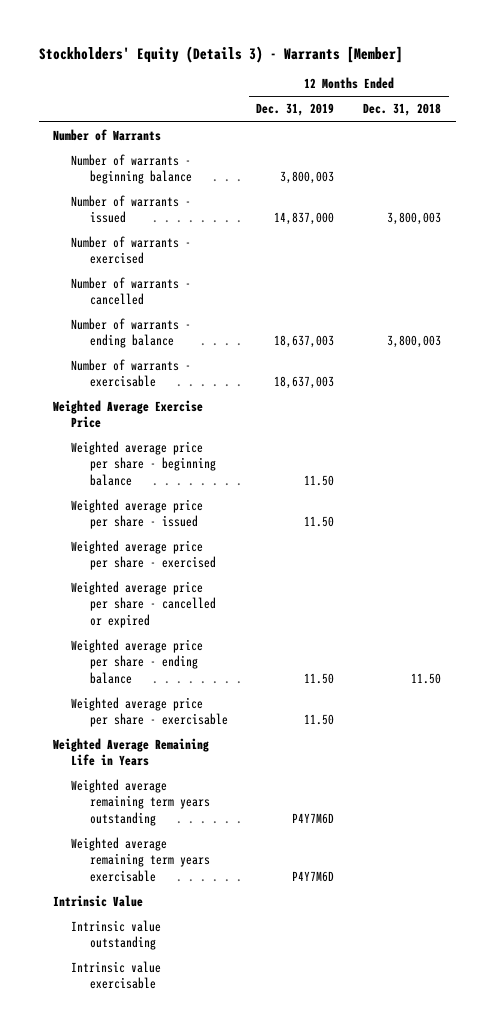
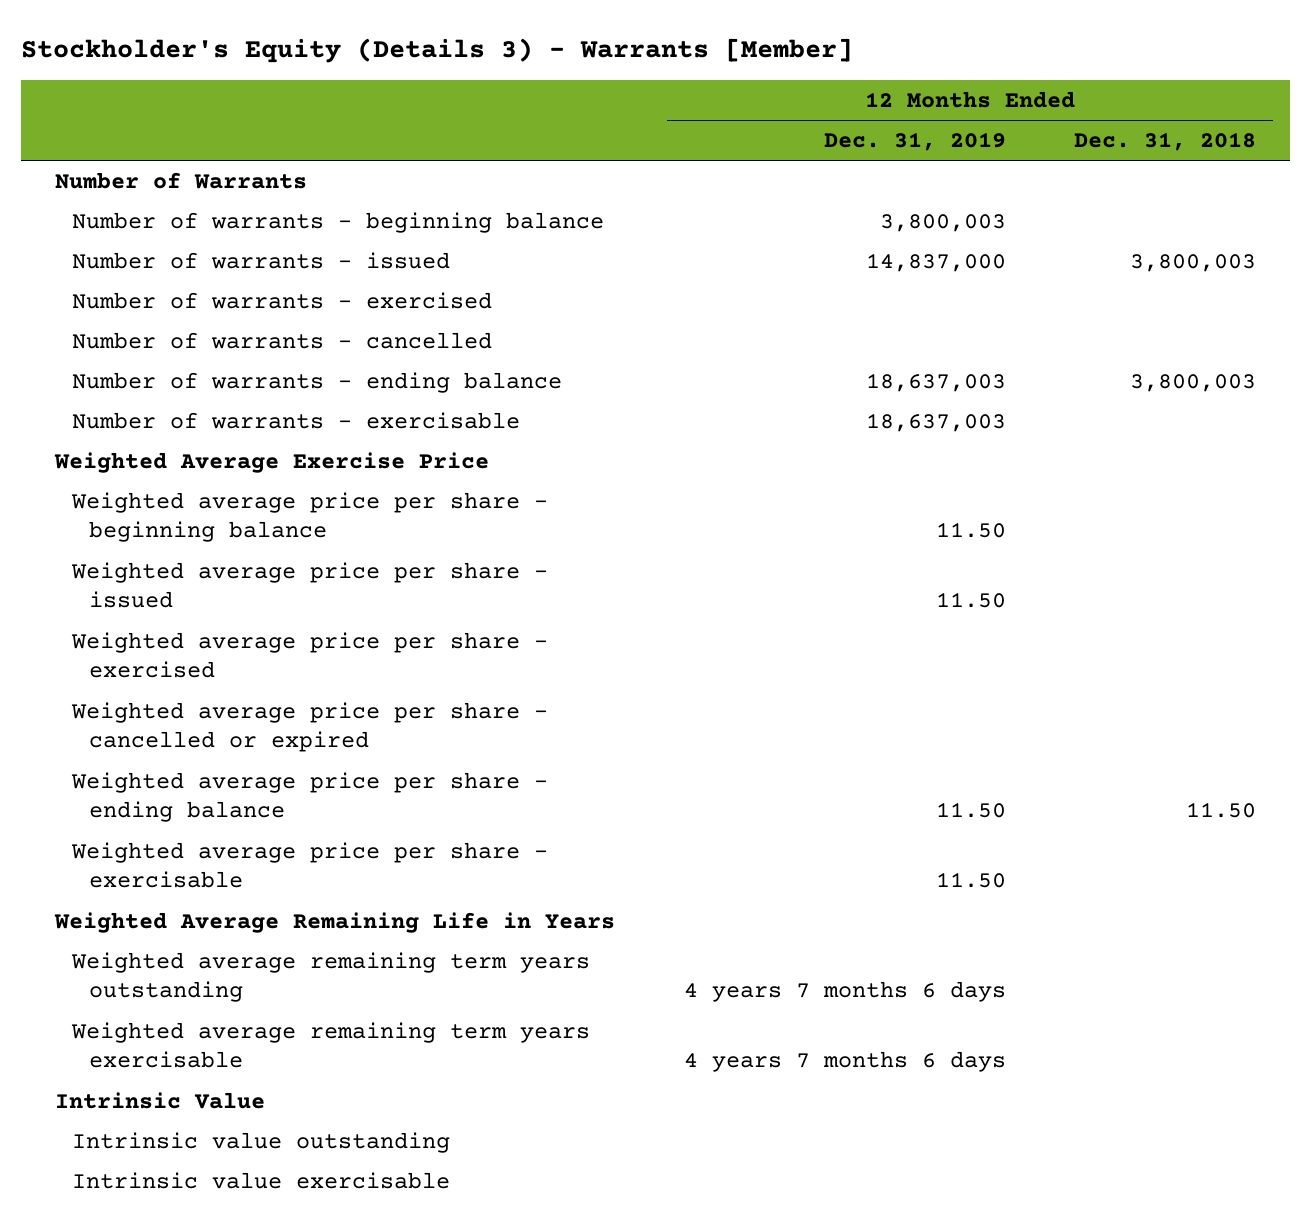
- Stockholders' Equity (Details 3) - Warrants [Member]
+ Stockholder's Equity (Details 3) - Warrants [Member]
- Weighted average remaining term years outstanding | P4Y7M6D |
- Weighted average remaining term years exercisable | P4Y7M6D |
+ Weighted average remaining term years outstanding | 4 years 7 months 6 days |
+ Weighted average remaining term years exercisable | 4 years 7 months 6 days |

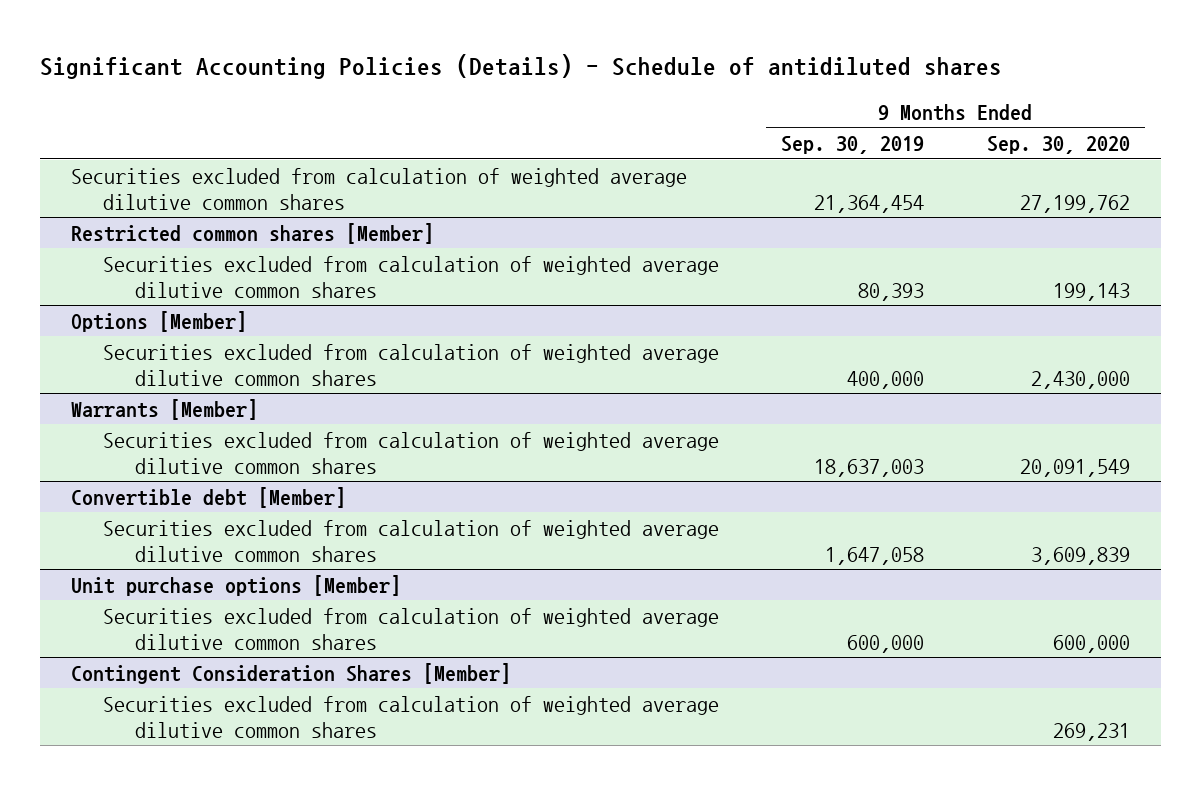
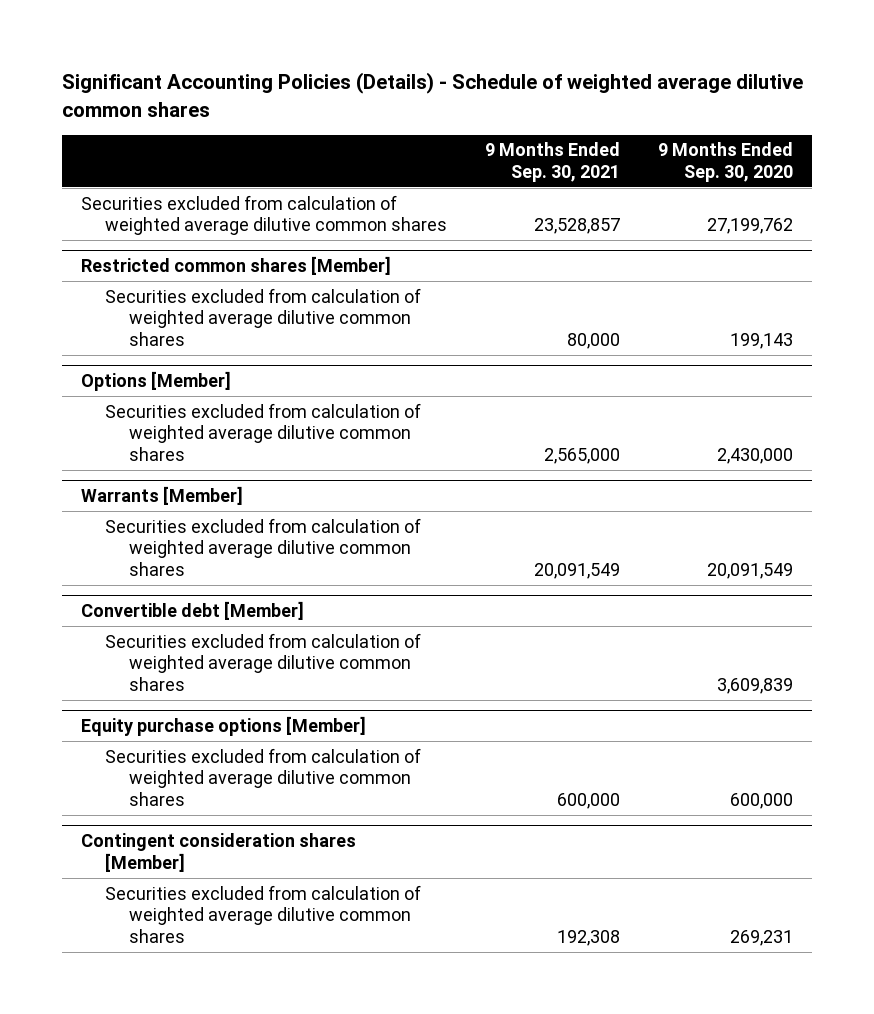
- Significant Accounting Policies (Details) - Schedule of antidiluted shares
+ Significant Accounting Policies (Details) - Schedule of weighted average dilutive common shares
- | 9 Months Ended Sep. 30, 2019 | 9 Months Ended Sep. 30, 2020
+ | 9 Months Ended Sep. 30, 2021 | 9 Months Ended Sep. 30, 2020
- Unit purchase options [Member]
+ Equity purchase options [Member]
- Contingent Consideration Shares [Member]
+ Contingent consideration shares [Member]

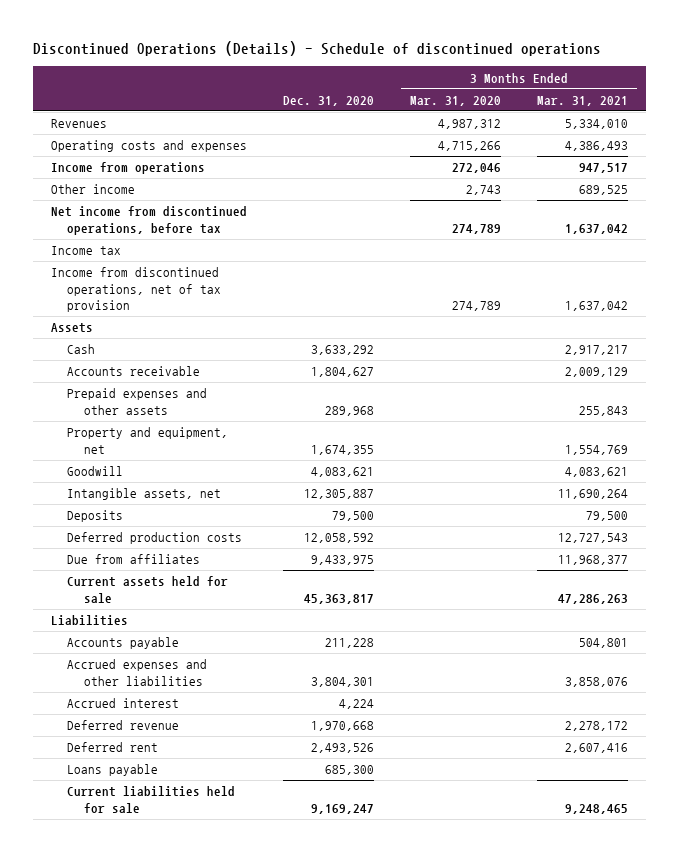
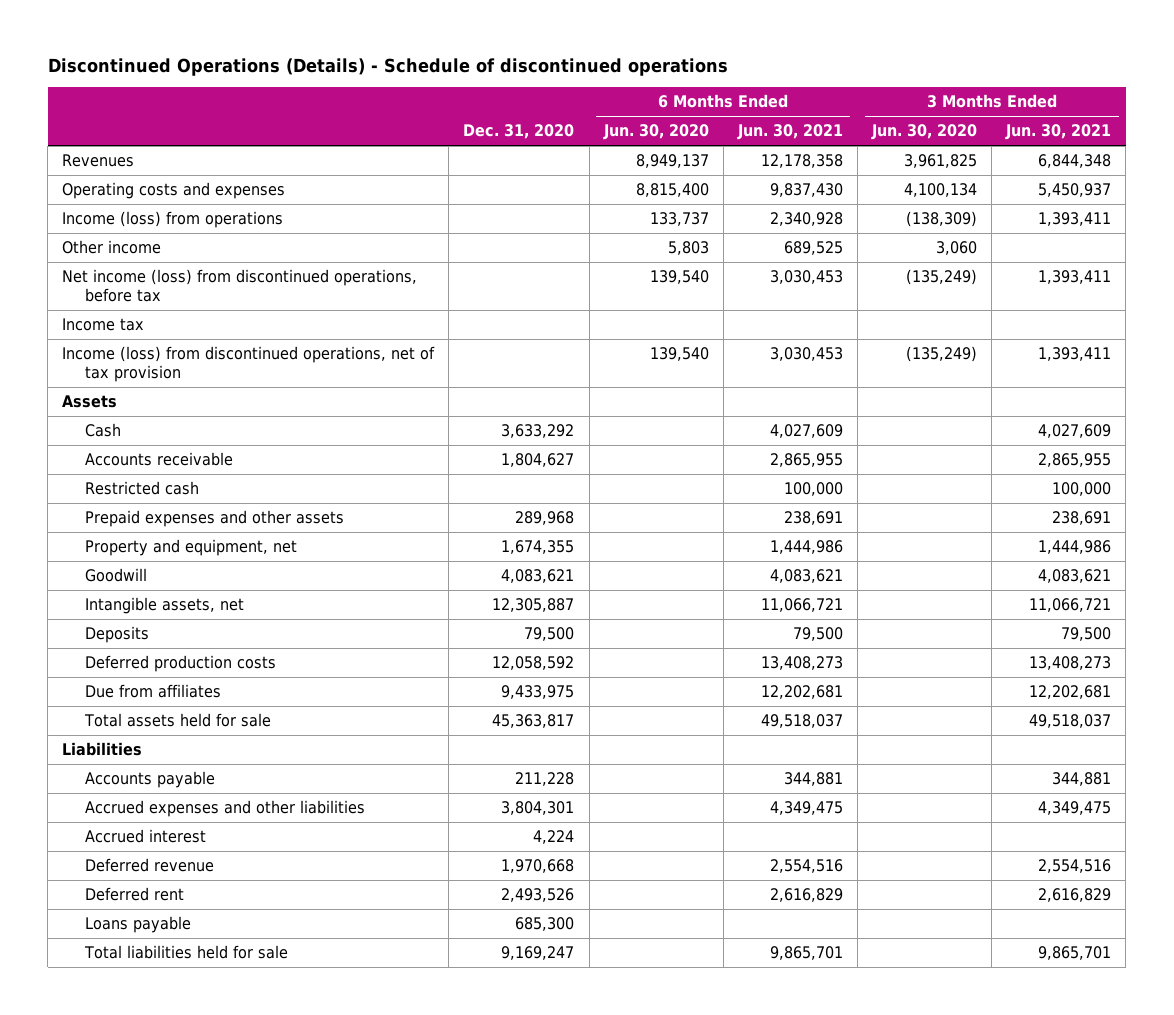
- | Dec. 31, 2020 | 3 Months Ended Mar. 31, 2020 | 3 Months Ended Mar. 31, 2021
+ | Dec. 31, 2020 | 6 Months Ended Jun. 30, 2020 | 6 Months Ended Jun. 30, 2021 | 3 Months Ended Jun. 30, 2020 | 3 Months Ended Jun. 30, 2021
- Income from operations | | 272,046 | 947,517
+ Income (loss) from operations | | 133,737 | 2,340,928 | (138,309) | 1,393,411
- Net income from discontinued operations, before tax | | 274,789 | 1,637,042
+ Net income (loss) from discontinued operations, before tax | | 139,540 | 3,030,453 | (135,249) | 1,393,411
- Income from discontinued operations, net of tax provision | | 274,789 | 1,637,042
+ Income (loss) from discontinued operations, net of tax provision | | 139,540 | 3,030,453 | (135,249) | 1,393,411
+ Restricted cash | | | 100,000 | | 100,000
- Current assets held for sale | 45,363,817 | | 47,286,263
+ Total assets held for sale | 45,363,817 | | 49,518,037 | | 49,518,037
- Current liabilities held for sale | 9,169,247 | | 9,248,465
+ Total liabilities held for sale | 9,169,247 | | 9,865,701 | | 9,865,701

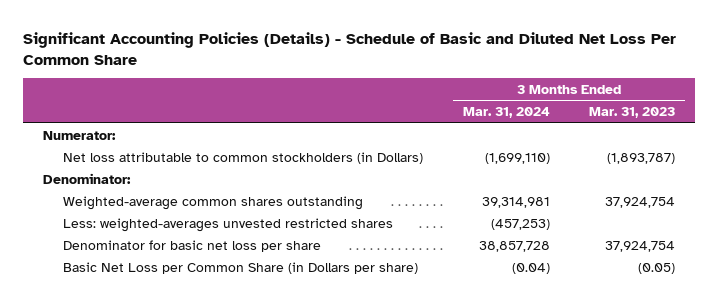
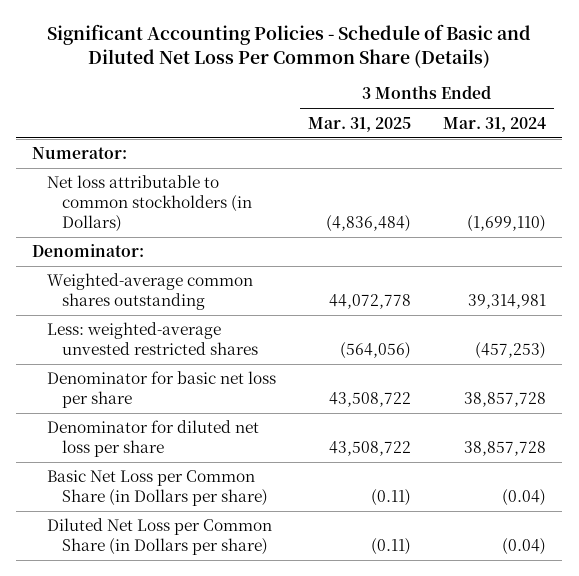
- Significant Accounting Policies (Details) - Schedule of Basic and Diluted Net Loss Per Common Share
+ Significant Accounting Policies - Schedule of Basic and Diluted Net Loss Per Common Share (Details)
- | 3 Months Ended Mar. 31, 2024 | 3 Months Ended Mar. 31, 2023
+ | 3 Months Ended Mar. 31, 2025 | 3 Months Ended Mar. 31, 2024
- Less: weighted-averages unvested restricted shares | (457,253) |
+ Less: weighted-average unvested restricted shares | (564,056) | (457,253)
+ Denominator for diluted net loss per share | 43,508,722 | 38,857,728
+ Diluted Net Loss per Common Share (in Dollars per share) | (0.11) | (0.04)

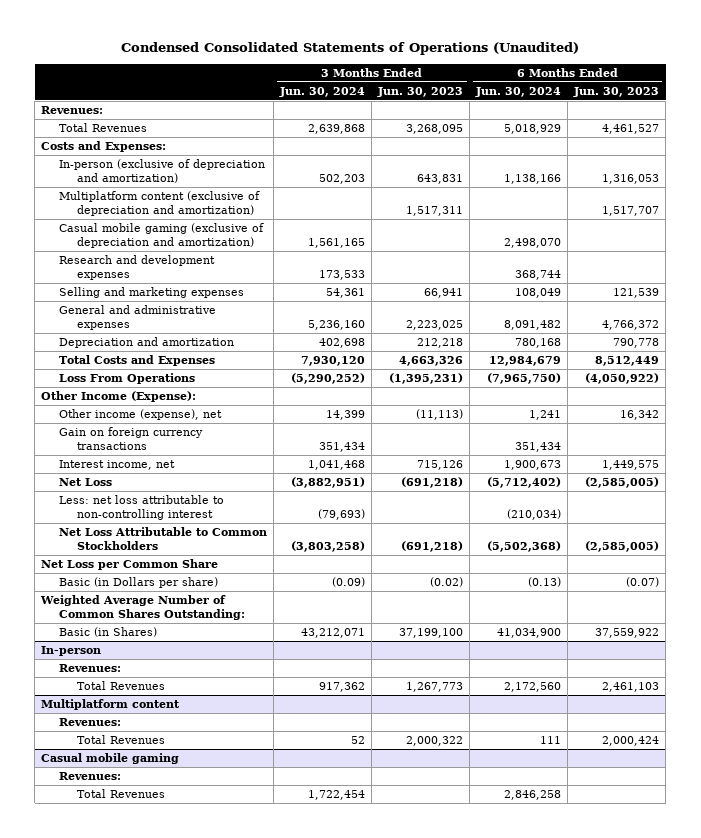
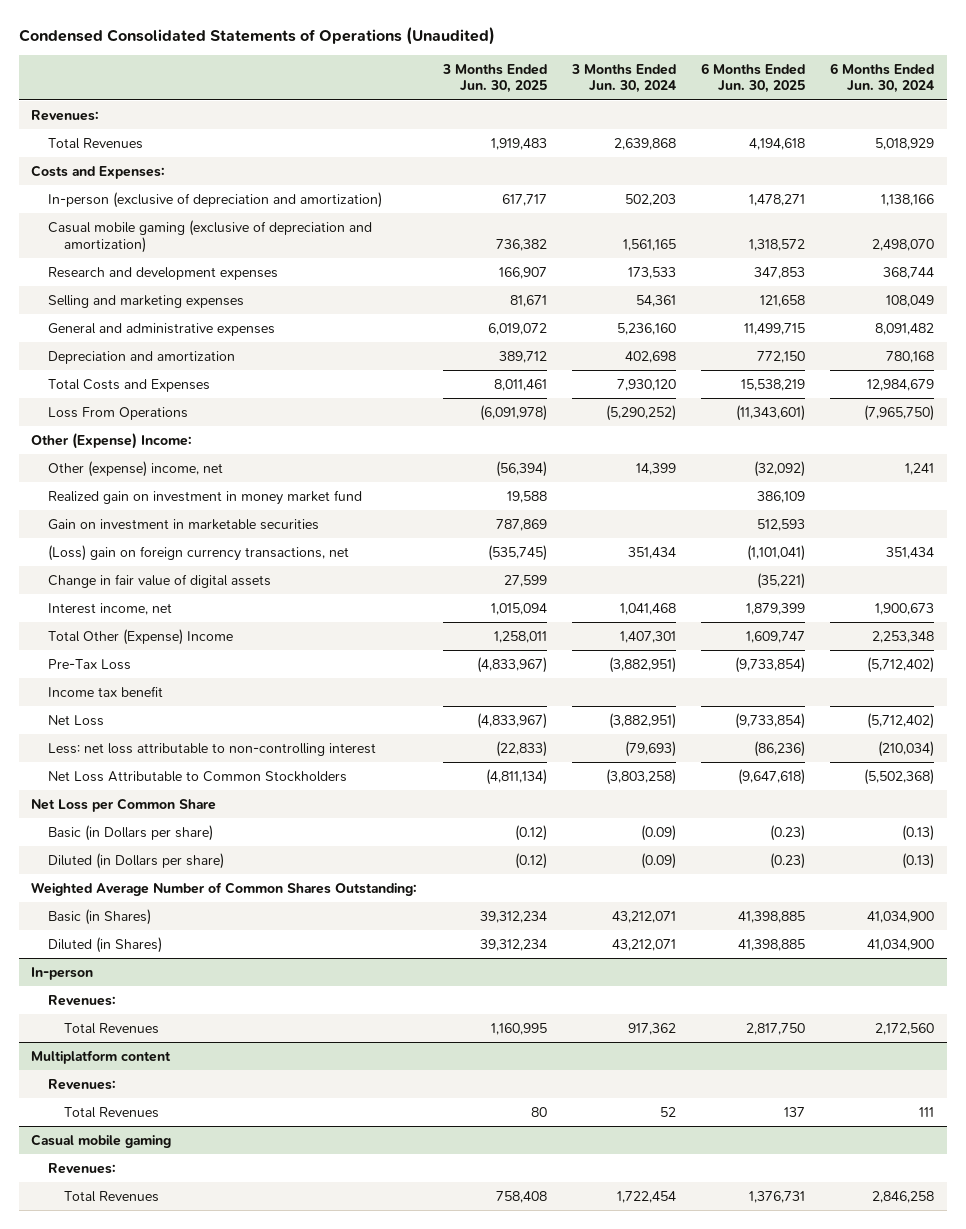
- | 3 Months Ended Jun. 30, 2024 | 3 Months Ended Jun. 30, 2023 | 6 Months Ended Jun. 30, 2024 | 6 Months Ended Jun. 30, 2023
+ | 3 Months Ended Jun. 30, 2025 | 3 Months Ended Jun. 30, 2024 | 6 Months Ended Jun. 30, 2025 | 6 Months Ended Jun. 30, 2024
- Multiplatform content (exclusive of depreciation and amortization) | | 1,517,311 | | 1,517,707
- Other Income (Expense):
- Other income (expense), net | 14,399 | (11,113) | 1,241 | 16,342
- Gain on foreign currency transactions | 351,434 | | 351,434 |
+ Other (Expense) Income:
+ Other (expense) income, net | (56,394) | 14,399 | (32,092) | 1,241
+ Realized gain on investment in money market fund | 19,588 | | 386,109 |
+ Gain on investment in marketable securities | 787,869 | | 512,593 |
+ (Loss) gain on foreign currency transactions, net | (535,745) | 351,434 | (1,101,041) | 351,434
+ Change in fair value of digital assets | 27,599 | | (35,221) |
+ Total Other (Expense) Income | 1,258,011 | 1,407,301 | 1,609,747 | 2,253,348
+ Pre-Tax Loss | (4,833,967) | (3,882,951) | (9,733,854) | (5,712,402)
+ Income tax benefit
+ Diluted (in Dollars per share) | (0.12) | (0.09) | (0.23) | (0.13)
+ Diluted (in Shares) | 39,312,234 | 43,212,071 | 41,398,885 | 41,034,900

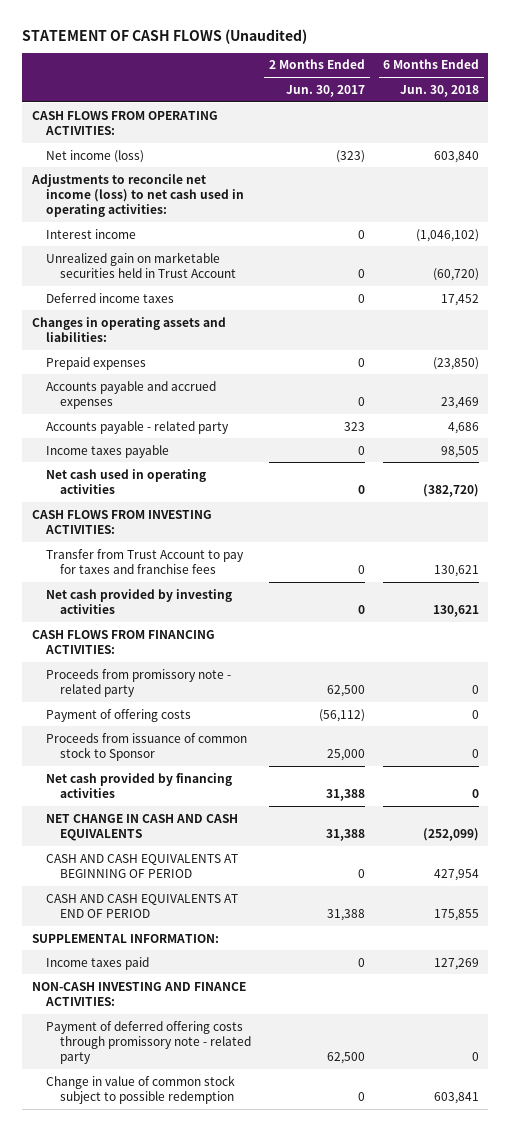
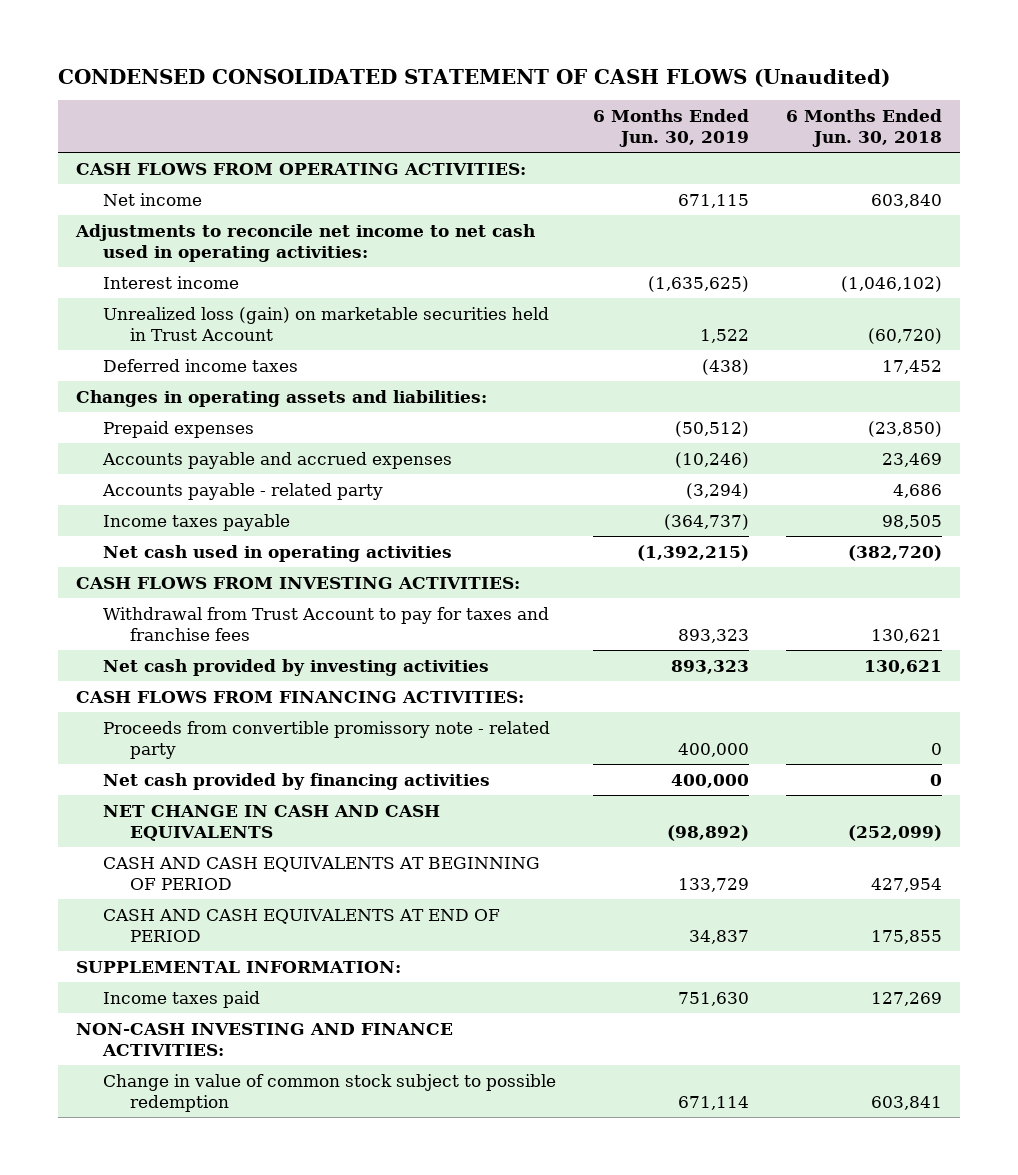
- STATEMENT OF CASH FLOWS (Unaudited)
+ CONDENSED CONSOLIDATED STATEMENT OF CASH FLOWS (Unaudited)
- | 2 Months Ended Jun. 30, 2017 | 6 Months Ended Jun. 30, 2018
+ | 6 Months Ended Jun. 30, 2019 | 6 Months Ended Jun. 30, 2018
- Net income (loss) | (323) | 603,840
- Adjustments to reconcile net income (loss) to net cash used in operating activities:
+ Net income | 671,115 | 603,840
+ Adjustments to reconcile net income to net cash used in operating activities:
- Unrealized gain on marketable securities held in Trust Account | 0 | (60,720)
+ Unrealized loss (gain) on marketable securities held in Trust Account | 1,522 | (60,720)
- Transfer from Trust Account to pay for taxes and franchise fees | 0 | 130,621
+ Withdrawal from Trust Account to pay for taxes and franchise fees | 893,323 | 130,621
- Proceeds from promissory note - related party | 62,500 | 0
- Payment of offering costs | (56,112) | 0
- Proceeds from issuance of common stock to Sponsor | 25,000 | 0
+ Proceeds from convertible promissory note - related party | 400,000 | 0
- Payment of deferred offering costs through promissory note - related party | 62,500 | 0

